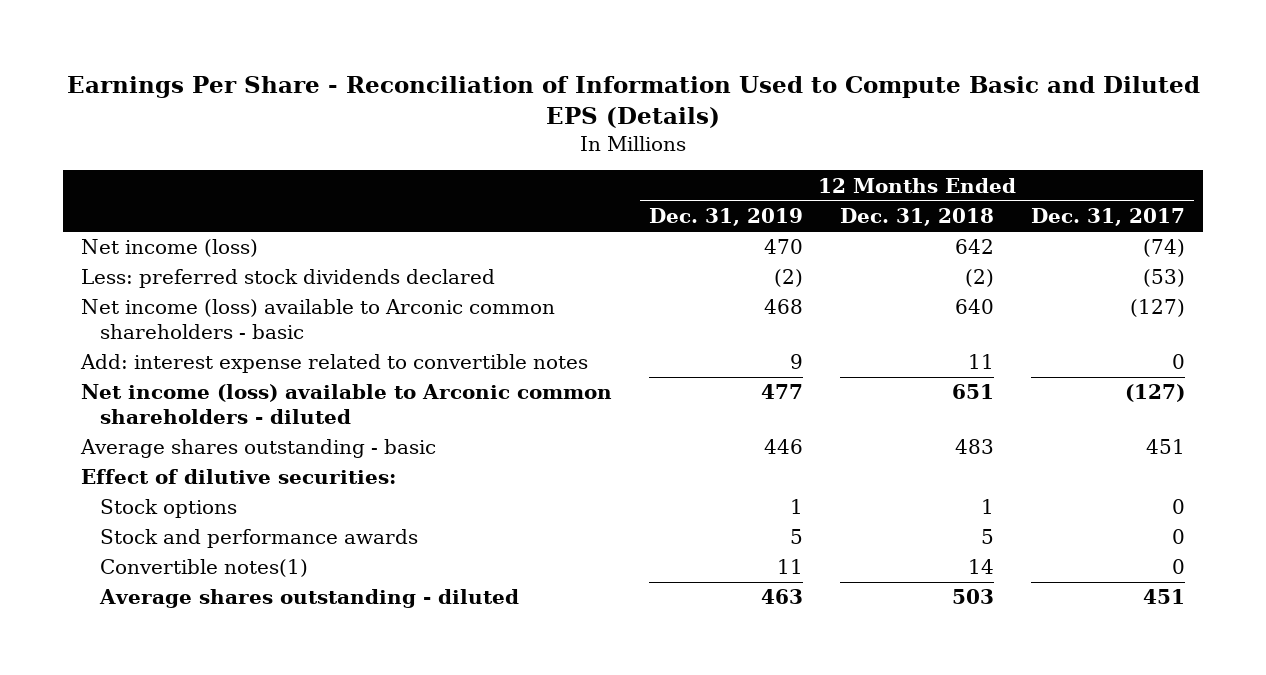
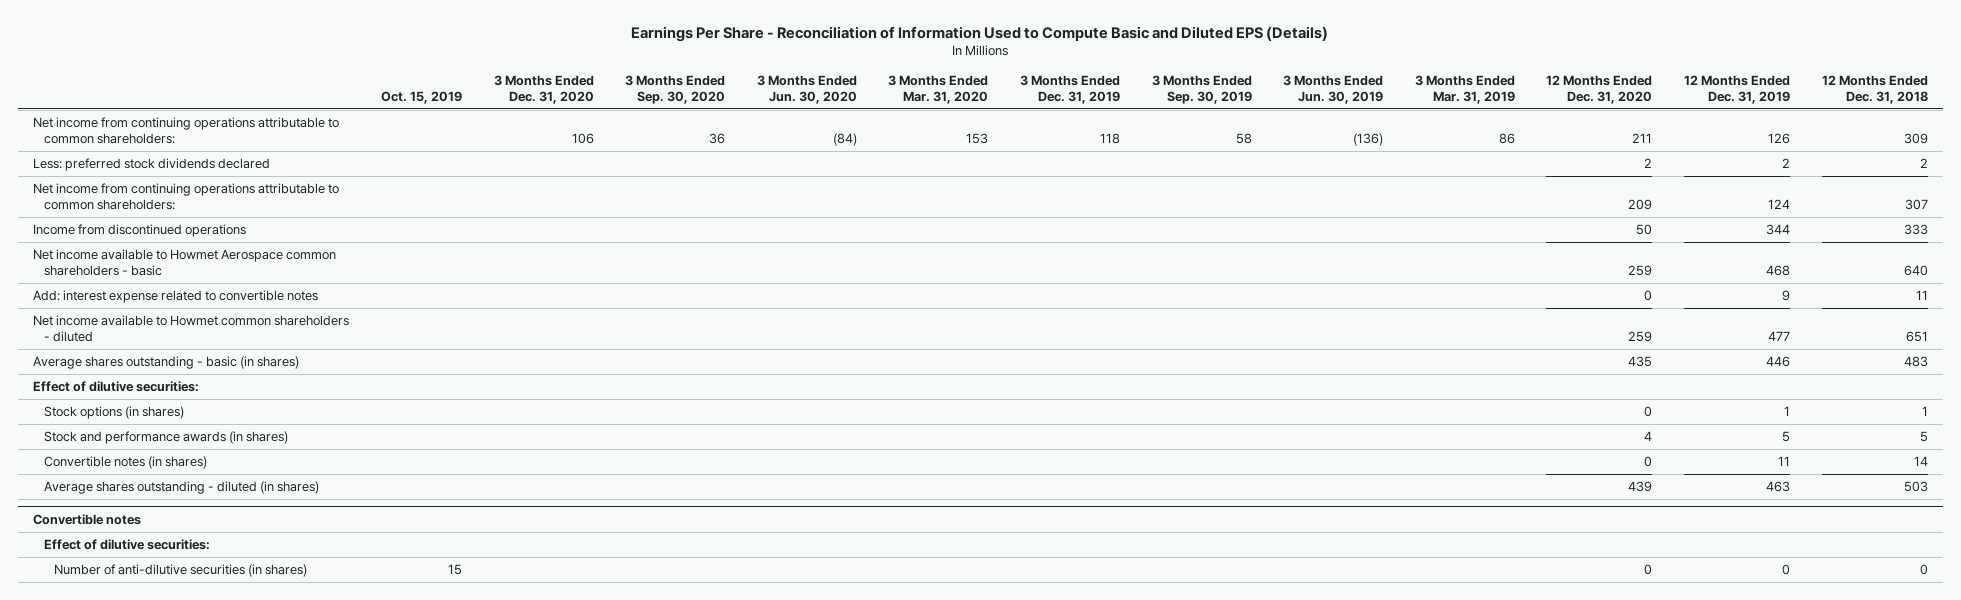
- | 12 Months Ended Dec. 31, 2019 | 12 Months Ended Dec. 31, 2018 | 12 Months Ended Dec. 31, 2017
+ | Oct. 15, 2019 | 3 Months Ended Dec. 31, 2020 | 3 Months Ended Sep. 30, 2020 | 3 Months Ended Jun. 30, 2020 | 3 Months Ended Mar. 31, 2020 | 3 Months Ended Dec. 31, 2019 | 3 Months Ended Sep. 30, 2019 | 3 Months Ended Jun. 30, 2019 | 3 Months Ended Mar. 31, 2019 | 12 Months Ended Dec. 31, 2020 | 12 Months Ended Dec. 31, 2019 | 12 Months Ended Dec. 31, 2018
- Net income (loss) | 470 | 642 | (74)
- Less: preferred stock dividends declared | (2) | (2) | (53)
- Net income (loss) available to Arconic common shareholders - basic | 468 | 640 | (127)
+ Net income from continuing operations attributable to common shareholders: | | 106 | 36 | (84) | 153 | 118 | 58 | (136) | 86 | 211 | 126 | 309
+ Less: preferred stock dividends declared | | | | | | | | | | 2 | 2 | 2
+ Net income from continuing operations attributable to common shareholders: | | | | | | | | | | 209 | 124 | 307
+ Income from discontinued operations | | | | | | | | | | 50 | 344 | 333
+ Net income available to Howmet Aerospace common shareholders - basic | | | | | | | | | | 259 | 468 | 640
- Net income (loss) available to Arconic common shareholders - diluted | 477 | 651 | (127)
- Average shares outstanding - basic | 446 | 483 | 451
+ Net income available to Howmet common shareholders - diluted | | | | | | | | | | 259 | 477 | 651
+ Average shares outstanding - basic (in shares) | | | | | | | | | | 435 | 446 | 483
- Stock options | 1 | 1 | 0
- Stock and performance awards | 5 | 5 | 0
- Convertible notes(1) | 11 | 14 | 0
- Average shares outstanding - diluted | 463 | 503 | 451
+ Stock options (in shares) | | | | | | | | | | 0 | 1 | 1
+ Stock and performance awards (in shares) | | | | | | | | | | 4 | 5 | 5
+ Convertible notes (in shares) | | | | | | | | | | 0 | 11 | 14
+ Average shares outstanding - diluted (in shares) | | | | | | | | | | 439 | 463 | 503
+ Convertible notes
+ Effect of dilutive securities:
+ Number of anti-dilutive securities (in shares) | 15 | | | | | | | | | 0 | 0 | 0

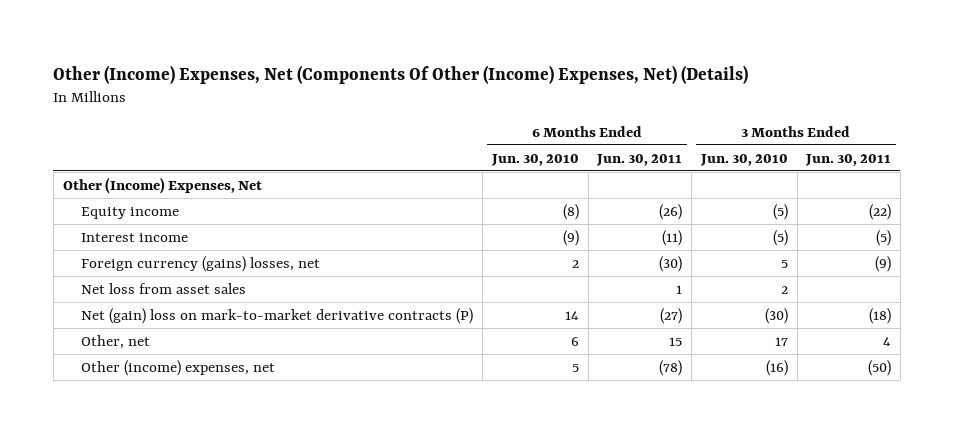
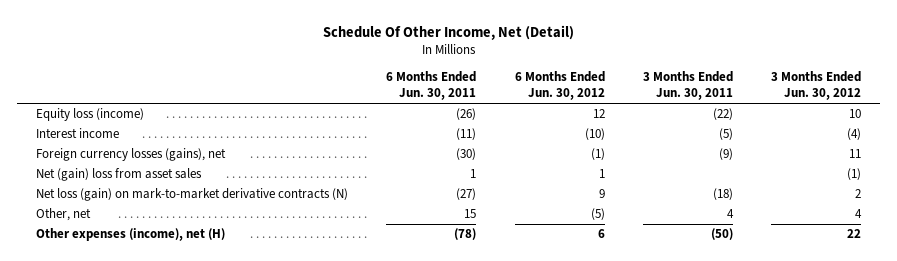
- Other (Income) Expenses, Net (Components Of Other (Income) Expenses, Net) (Details)
+ Schedule Of Other Income, Net (Detail)
- | 6 Months Ended Jun. 30, 2010 | 6 Months Ended Jun. 30, 2011 | 3 Months Ended Jun. 30, 2010 | 3 Months Ended Jun. 30, 2011
+ | 6 Months Ended Jun. 30, 2011 | 6 Months Ended Jun. 30, 2012 | 3 Months Ended Jun. 30, 2011 | 3 Months Ended Jun. 30, 2012
- Other (Income) Expenses, Net
- Equity income | (8) | (26) | (5) | (22)
+ Equity loss (income) | (26) | 12 | (22) | 10
- Foreign currency (gains) losses, net | 2 | (30) | 5 | (9)
- Net loss from asset sales | | 1 | 2 |
- Net (gain) loss on mark-to-market derivative contracts (P) | 14 | (27) | (30) | (18)
+ Foreign currency losses (gains), net | (30) | (1) | (9) | 11
+ Net (gain) loss from asset sales | 1 | 1 | | (1)
+ Net loss (gain) on mark-to-market derivative contracts (N) | (27) | 9 | (18) | 2
- Other (income) expenses, net | 5 | (78) | (16) | (50)
+ Other expenses (income), net (H) | (78) | 6 | (50) | 22

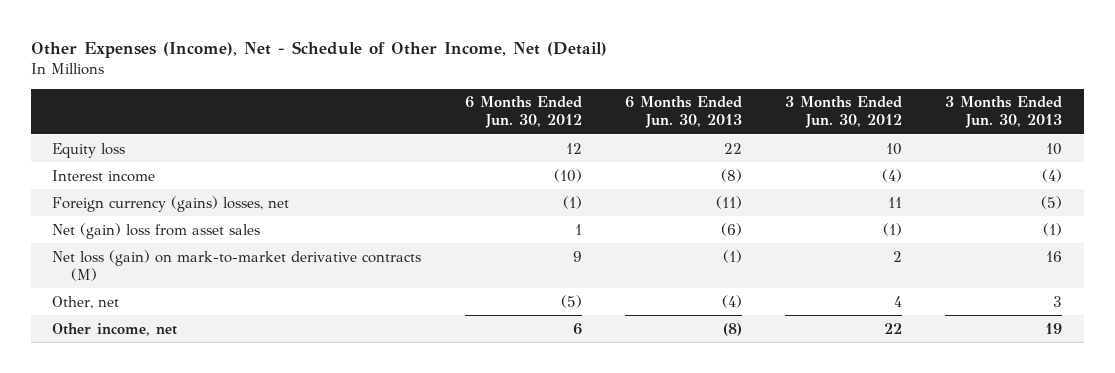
- Schedule Of Other Income, Net (Detail)
+ Other Expenses (Income), Net - Schedule of Other Income, Net (Detail)
- | 6 Months Ended Jun. 30, 2011 | 6 Months Ended Jun. 30, 2012 | 3 Months Ended Jun. 30, 2011 | 3 Months Ended Jun. 30, 2012
+ | 6 Months Ended Jun. 30, 2012 | 6 Months Ended Jun. 30, 2013 | 3 Months Ended Jun. 30, 2012 | 3 Months Ended Jun. 30, 2013
- Equity loss (income) | (26) | 12 | (22) | 10
+ Equity loss | 12 | 22 | 10 | 10
- Foreign currency losses (gains), net | (30) | (1) | (9) | 11
+ Foreign currency (gains) losses, net | (1) | (11) | 11 | (5)
- Net loss (gain) on mark-to-market derivative contracts (N) | (27) | 9 | (18) | 2
+ Net loss (gain) on mark-to-market derivative contracts (M) | 9 | (1) | 2 | 16
- Other expenses (income), net (H) | (78) | 6 | (50) | 22
+ Other income, net | 6 | (8) | 22 | 19

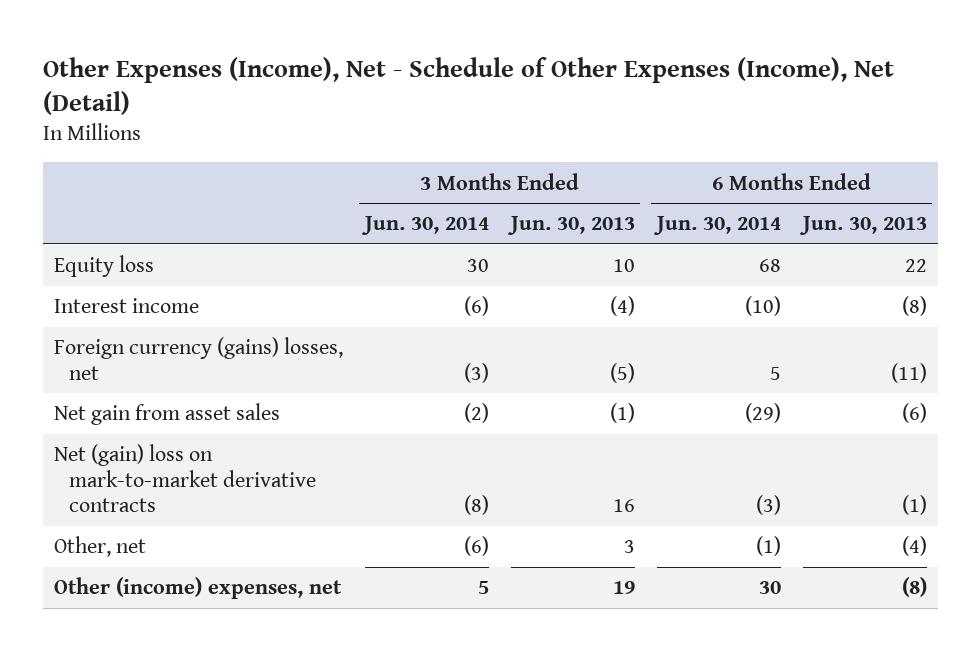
- Other Expenses (Income), Net - Schedule of Other Income, Net (Detail)
+ Other Expenses (Income), Net - Schedule of Other Expenses (Income), Net (Detail)
- | 6 Months Ended Jun. 30, 2012 | 6 Months Ended Jun. 30, 2013 | 3 Months Ended Jun. 30, 2012 | 3 Months Ended Jun. 30, 2013
+ | 3 Months Ended Jun. 30, 2014 | 3 Months Ended Jun. 30, 2013 | 6 Months Ended Jun. 30, 2014 | 6 Months Ended Jun. 30, 2013
- Net (gain) loss from asset sales | 1 | (6) | (1) | (1)
- Net loss (gain) on mark-to-market derivative contracts (M) | 9 | (1) | 2 | 16
+ Net gain from asset sales | (2) | (1) | (29) | (6)
+ Net (gain) loss on mark-to-market derivative contracts | (8) | 16 | (3) | (1)
- Other income, net | 6 | (8) | 22 | 19
+ Other (income) expenses, net | 5 | 19 | 30 | (8)

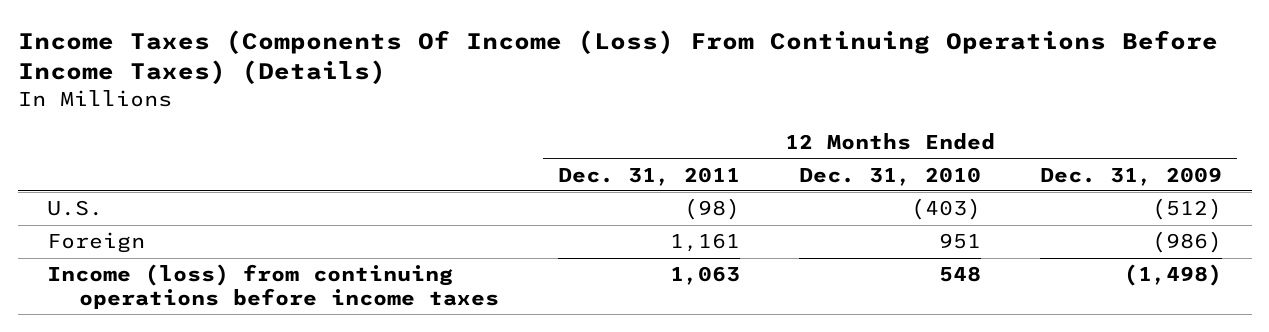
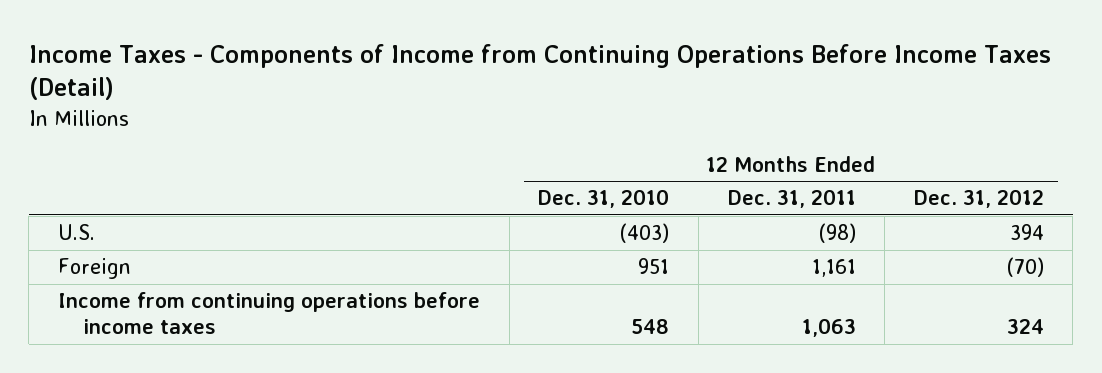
- Income Taxes (Components Of Income (Loss) From Continuing Operations Before Income Taxes) (Details)
+ Income Taxes - Components of Income from Continuing Operations Before Income Taxes (Detail)
- | 12 Months Ended Dec. 31, 2011 | 12 Months Ended Dec. 31, 2010 | 12 Months Ended Dec. 31, 2009
+ | 12 Months Ended Dec. 31, 2010 | 12 Months Ended Dec. 31, 2011 | 12 Months Ended Dec. 31, 2012
- Income (loss) from continuing operations before income taxes | 1,063 | 548 | (1,498)
+ Income from continuing operations before income taxes | 548 | 1,063 | 324

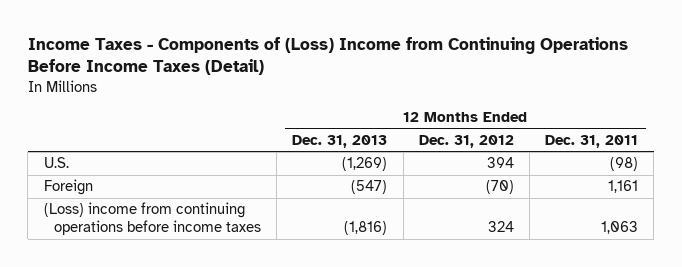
- Income Taxes - Components of Income from Continuing Operations Before Income Taxes (Detail)
+ Income Taxes - Components of (Loss) Income from Continuing Operations Before Income Taxes (Detail)
- | 12 Months Ended Dec. 31, 2010 | 12 Months Ended Dec. 31, 2011 | 12 Months Ended Dec. 31, 2012
+ | 12 Months Ended Dec. 31, 2013 | 12 Months Ended Dec. 31, 2012 | 12 Months Ended Dec. 31, 2011
- Income from continuing operations before income taxes | 548 | 1,063 | 324
+ (Loss) income from continuing operations before income taxes | (1,816) | 324 | 1,063

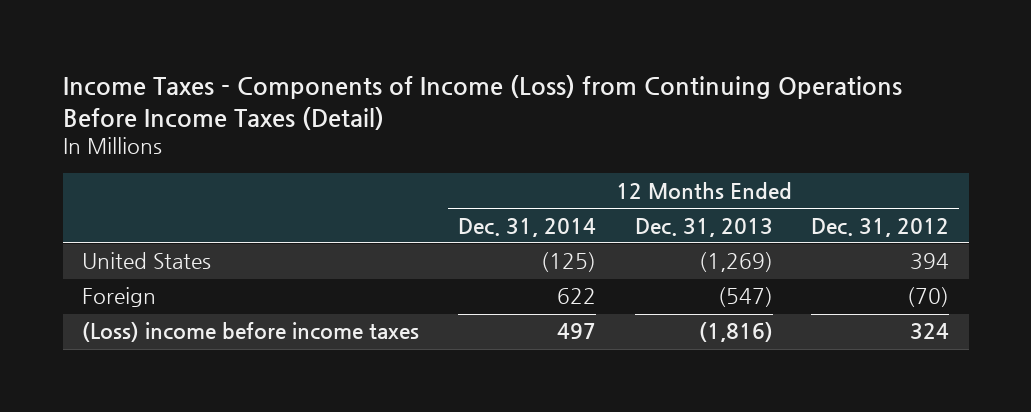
- Income Taxes - Components of (Loss) Income from Continuing Operations Before Income Taxes (Detail)
+ Income Taxes - Components of Income (Loss) from Continuing Operations Before Income Taxes (Detail)
- | 12 Months Ended Dec. 31, 2013 | 12 Months Ended Dec. 31, 2012 | 12 Months Ended Dec. 31, 2011
+ | 12 Months Ended Dec. 31, 2014 | 12 Months Ended Dec. 31, 2013 | 12 Months Ended Dec. 31, 2012
- U.S. | (1,269) | 394 | (98)
+ United States | (125) | (1,269) | 394
- (Loss) income from continuing operations before income taxes | (1,816) | 324 | 1,063
+ (Loss) income before income taxes | 497 | (1,816) | 324

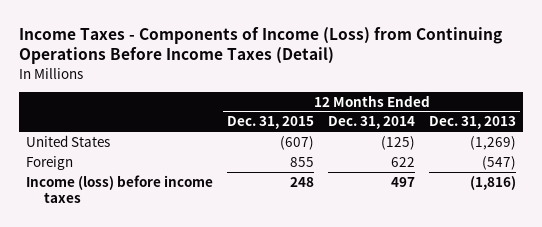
- | 12 Months Ended Dec. 31, 2014 | 12 Months Ended Dec. 31, 2013 | 12 Months Ended Dec. 31, 2012
+ | 12 Months Ended Dec. 31, 2015 | 12 Months Ended Dec. 31, 2014 | 12 Months Ended Dec. 31, 2013
- (Loss) income before income taxes | 497 | (1,816) | 324
+ Income (loss) before income taxes | 248 | 497 | (1,816)

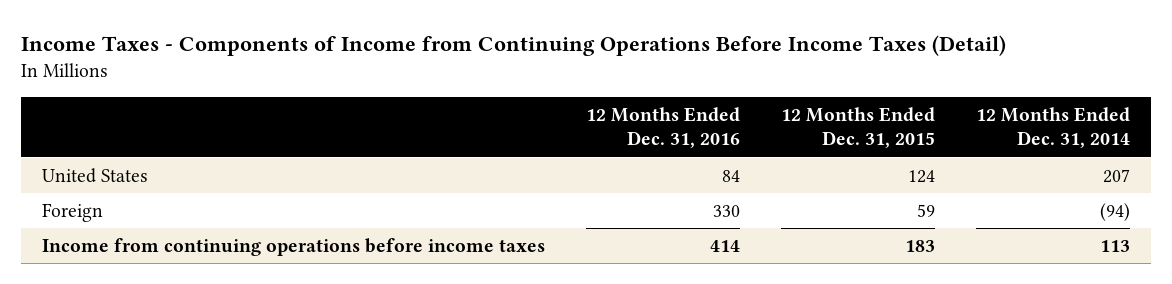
- Income Taxes - Components of Income (Loss) from Continuing Operations Before Income Taxes (Detail)
+ Income Taxes - Components of Income from Continuing Operations Before Income Taxes (Detail)
- | 12 Months Ended Dec. 31, 2015 | 12 Months Ended Dec. 31, 2014 | 12 Months Ended Dec. 31, 2013
+ | 12 Months Ended Dec. 31, 2016 | 12 Months Ended Dec. 31, 2015 | 12 Months Ended Dec. 31, 2014
- United States | (607) | (125) | (1,269)
- Foreign | 855 | 622 | (547)
- Income (loss) before income taxes | 248 | 497 | (1,816)
+ United States | 84 | 124 | 207
+ Foreign | 330 | 59 | (94)
+ Income from continuing operations before income taxes | 414 | 183 | 113

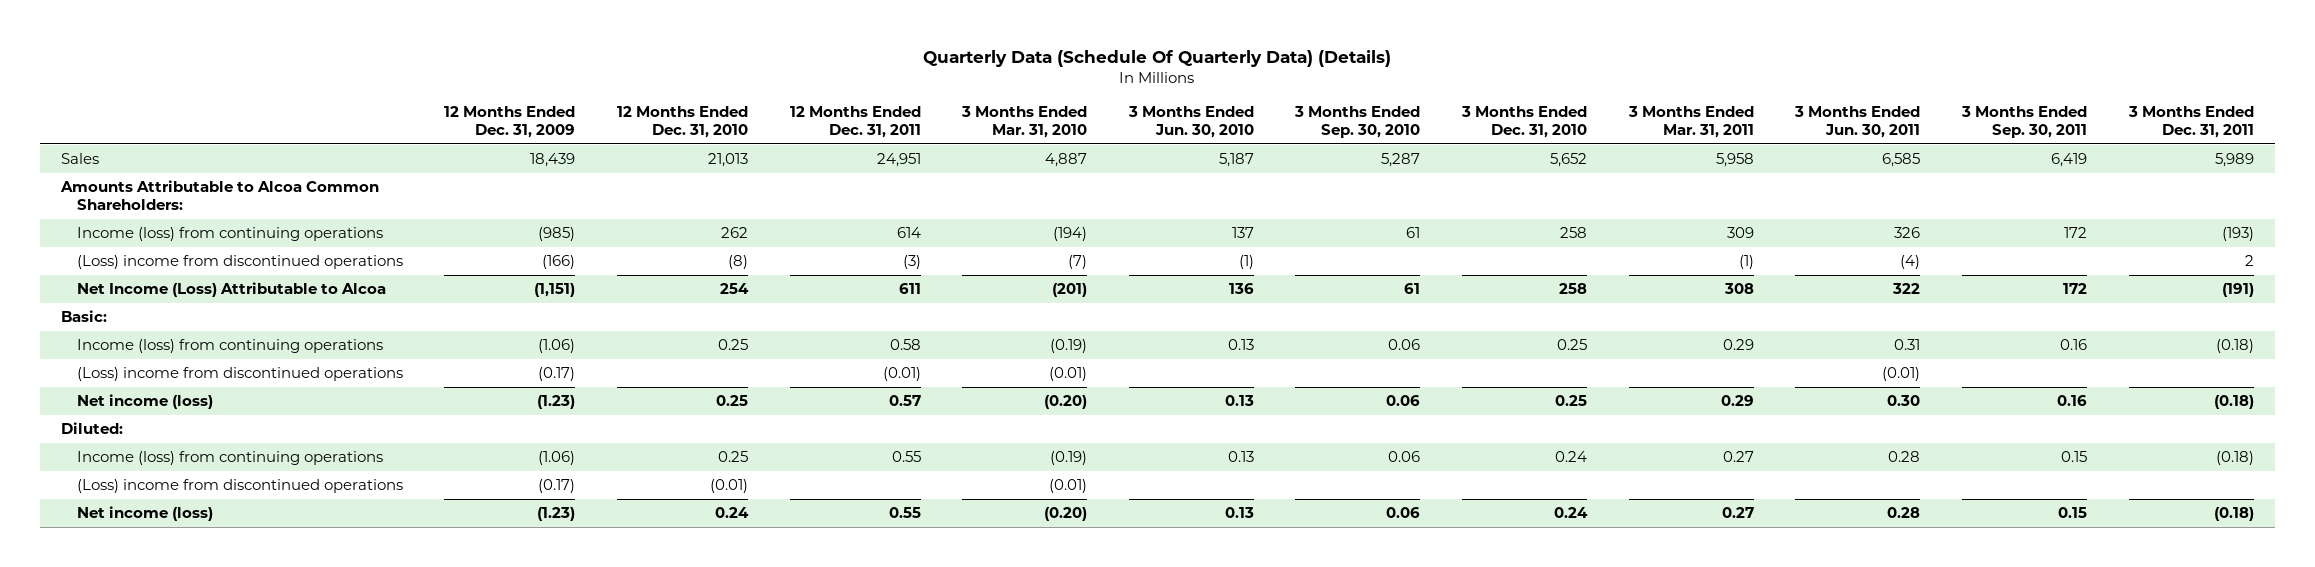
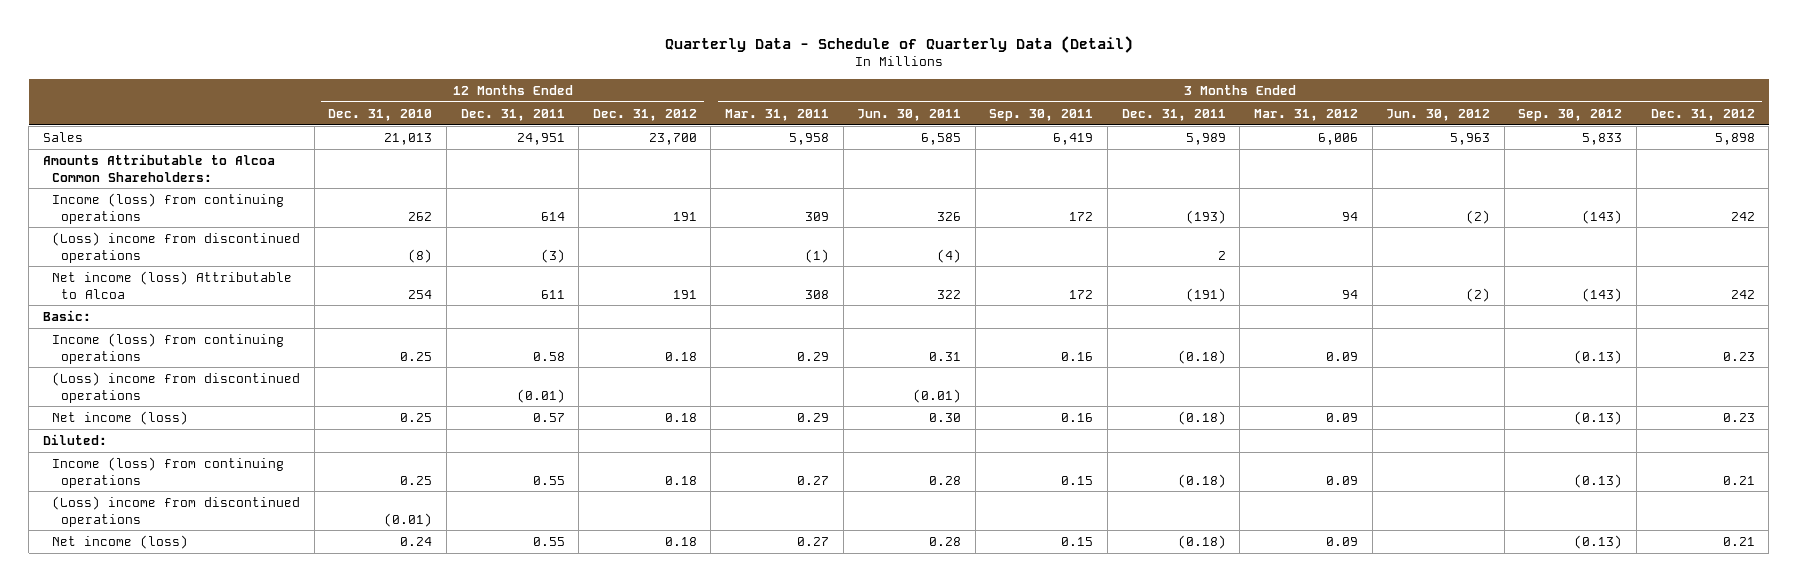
- Quarterly Data (Schedule Of Quarterly Data) (Details)
+ Quarterly Data - Schedule of Quarterly Data (Detail)
- | 12 Months Ended Dec. 31, 2009 | 12 Months Ended Dec. 31, 2010 | 12 Months Ended Dec. 31, 2011 | 3 Months Ended Mar. 31, 2010 | 3 Months Ended Jun. 30, 2010 | 3 Months Ended Sep. 30, 2010 | 3 Months Ended Dec. 31, 2010 | 3 Months Ended Mar. 31, 2011 | 3 Months Ended Jun. 30, 2011 | 3 Months Ended Sep. 30, 2011 | 3 Months Ended Dec. 31, 2011
+ | 12 Months Ended Dec. 31, 2010 | 12 Months Ended Dec. 31, 2011 | 12 Months Ended Dec. 31, 2012 | 3 Months Ended Mar. 31, 2011 | 3 Months Ended Jun. 30, 2011 | 3 Months Ended Sep. 30, 2011 | 3 Months Ended Dec. 31, 2011 | 3 Months Ended Mar. 31, 2012 | 3 Months Ended Jun. 30, 2012 | 3 Months Ended Sep. 30, 2012 | 3 Months Ended Dec. 31, 2012
- Net Income (Loss) Attributable to Alcoa | (1,151) | 254 | 611 | (201) | 136 | 61 | 258 | 308 | 322 | 172 | (191)
+ Net income (loss) Attributable to Alcoa | 254 | 611 | 191 | 308 | 322 | 172 | (191) | 94 | (2) | (143) | 242

